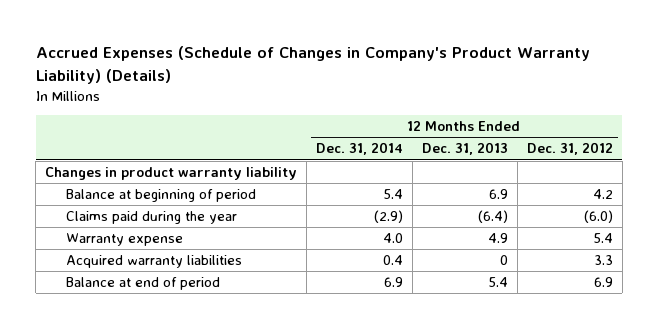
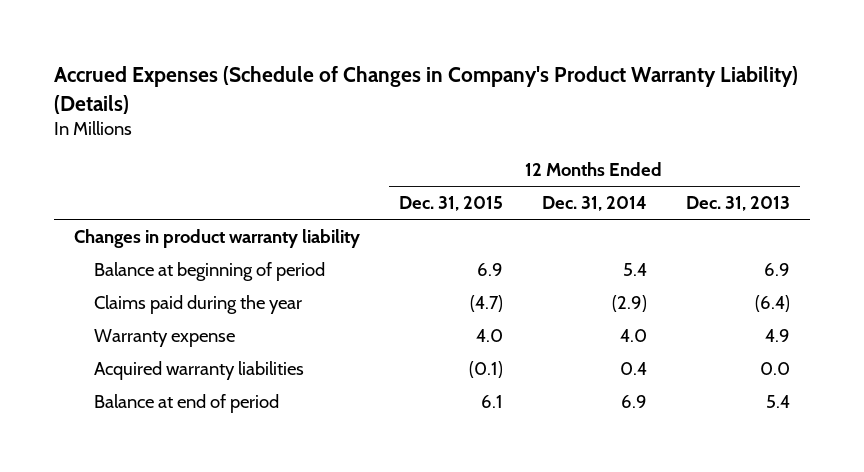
- | 12 Months Ended Dec. 31, 2014 | 12 Months Ended Dec. 31, 2013 | 12 Months Ended Dec. 31, 2012
+ | 12 Months Ended Dec. 31, 2015 | 12 Months Ended Dec. 31, 2014 | 12 Months Ended Dec. 31, 2013
- Acquired warranty liabilities | 0.4 | 0 | 3.3
+ Acquired warranty liabilities | (0.1) | 0.4 | 0.0

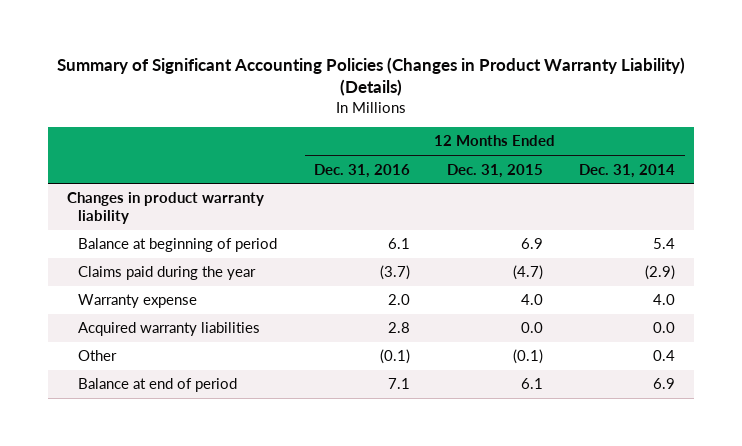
- Accrued Expenses (Schedule of Changes in Company's Product Warranty Liability) (Details)
+ Summary of Significant Accounting Policies (Changes in Product Warranty Liability) (Details)
- | 12 Months Ended Dec. 31, 2015 | 12 Months Ended Dec. 31, 2014 | 12 Months Ended Dec. 31, 2013
+ | 12 Months Ended Dec. 31, 2016 | 12 Months Ended Dec. 31, 2015 | 12 Months Ended Dec. 31, 2014
- Acquired warranty liabilities | (0.1) | 0.4 | 0.0
+ Acquired warranty liabilities | 2.8 | 0.0 | 0.0
+ Other | (0.1) | (0.1) | 0.4

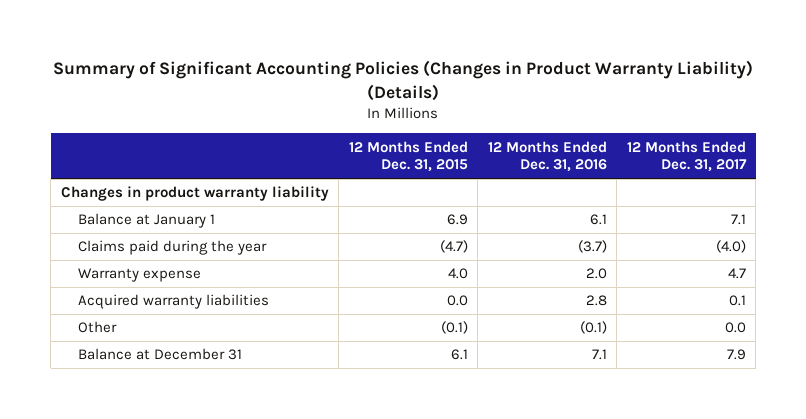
- | 12 Months Ended Dec. 31, 2016 | 12 Months Ended Dec. 31, 2015 | 12 Months Ended Dec. 31, 2014
+ | 12 Months Ended Dec. 31, 2015 | 12 Months Ended Dec. 31, 2016 | 12 Months Ended Dec. 31, 2017
- Balance at beginning of period | 6.1 | 6.9 | 5.4
+ Balance at January 1 | 6.9 | 6.1 | 7.1
- Balance at end of period | 7.1 | 6.1 | 6.9
+ Balance at December 31 | 6.1 | 7.1 | 7.9

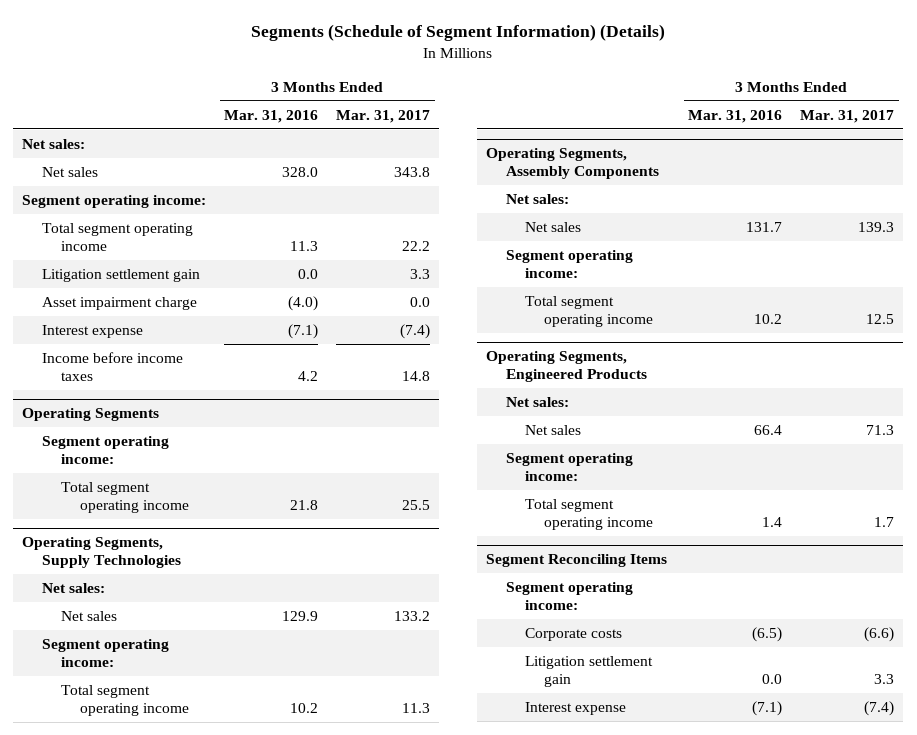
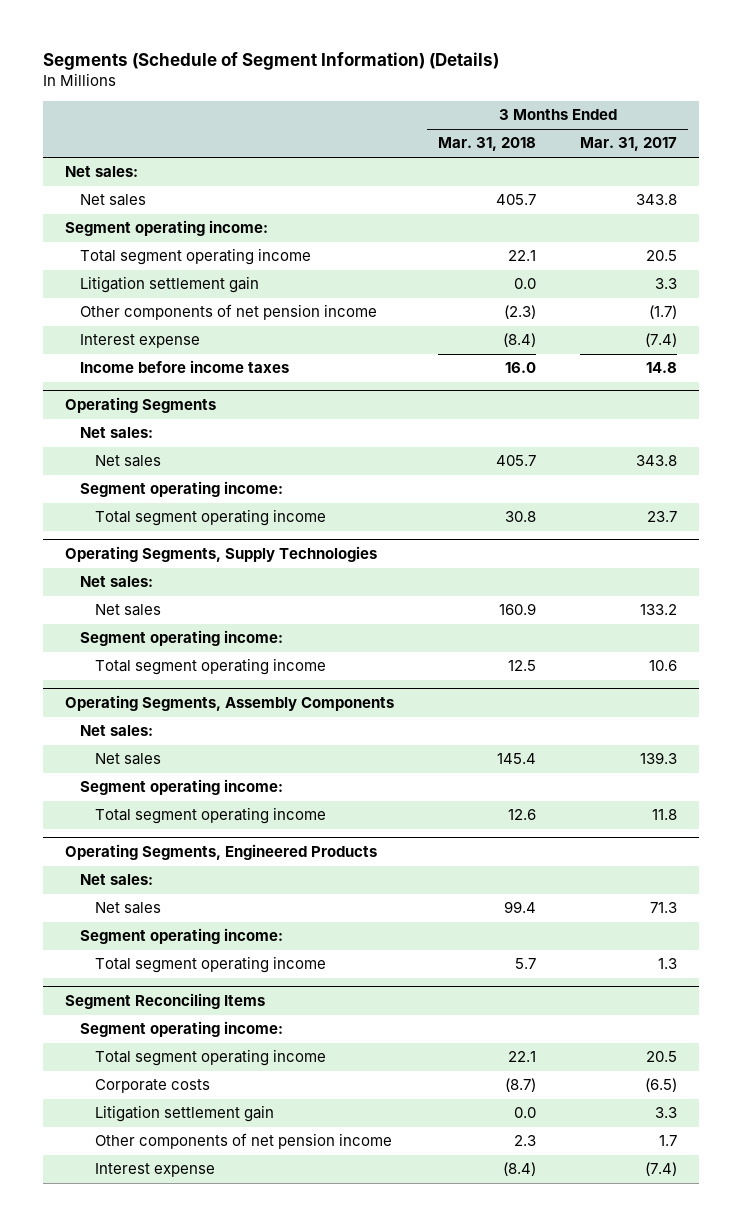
- | 3 Months Ended Mar. 31, 2016 | 3 Months Ended Mar. 31, 2017
+ | 3 Months Ended Mar. 31, 2018 | 3 Months Ended Mar. 31, 2017
- Total segment operating income | 11.3 | 22.2
+ Total segment operating income | 22.1 | 20.5
- Asset impairment charge | (4.0) | 0.0
+ Other components of net pension income | (2.3) | (1.7)
@ Operating Segments
+ Net sales:
+ Net sales | 405.7 | 343.8
- Total segment operating income | 21.8 | 25.5
+ Total segment operating income | 30.8 | 23.7
@ Operating Segments, Supply Technologies
- Total segment operating income | 10.2 | 11.3
+ Total segment operating income | 12.5 | 10.6
@ Operating Segments, Assembly Components
- Total segment operating income | 10.2 | 12.5
+ Total segment operating income | 12.6 | 11.8
@ Operating Segments, Engineered Products
- Total segment operating income | 1.4 | 1.7
+ Total segment operating income | 5.7 | 1.3
@ Segment Reconciling Items
- Corporate costs | (6.5) | (6.6)
+ Total segment operating income | 22.1 | 20.5
+ Corporate costs | (8.7) | (6.5)
+ Other components of net pension income | 2.3 | 1.7

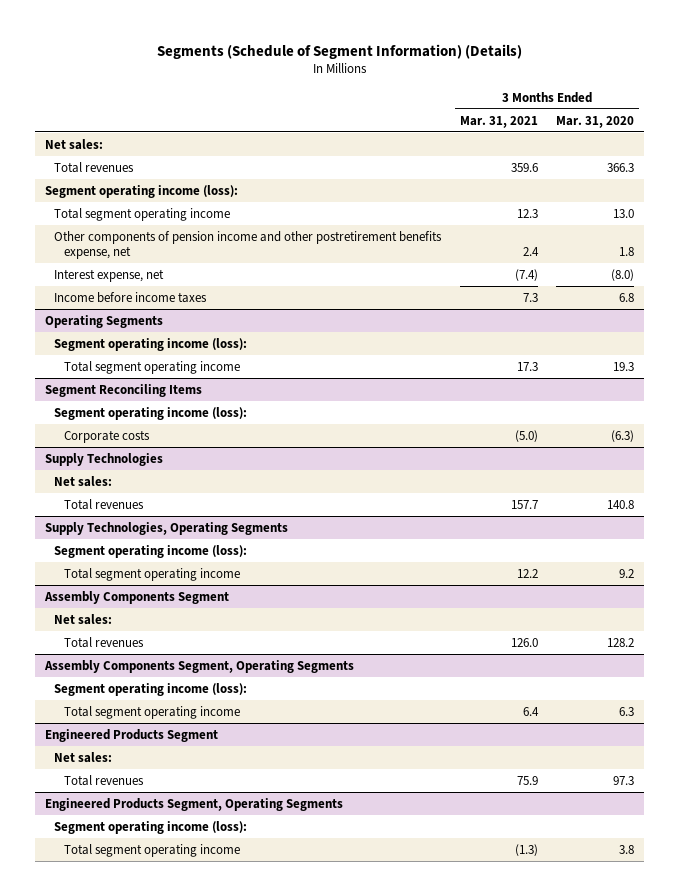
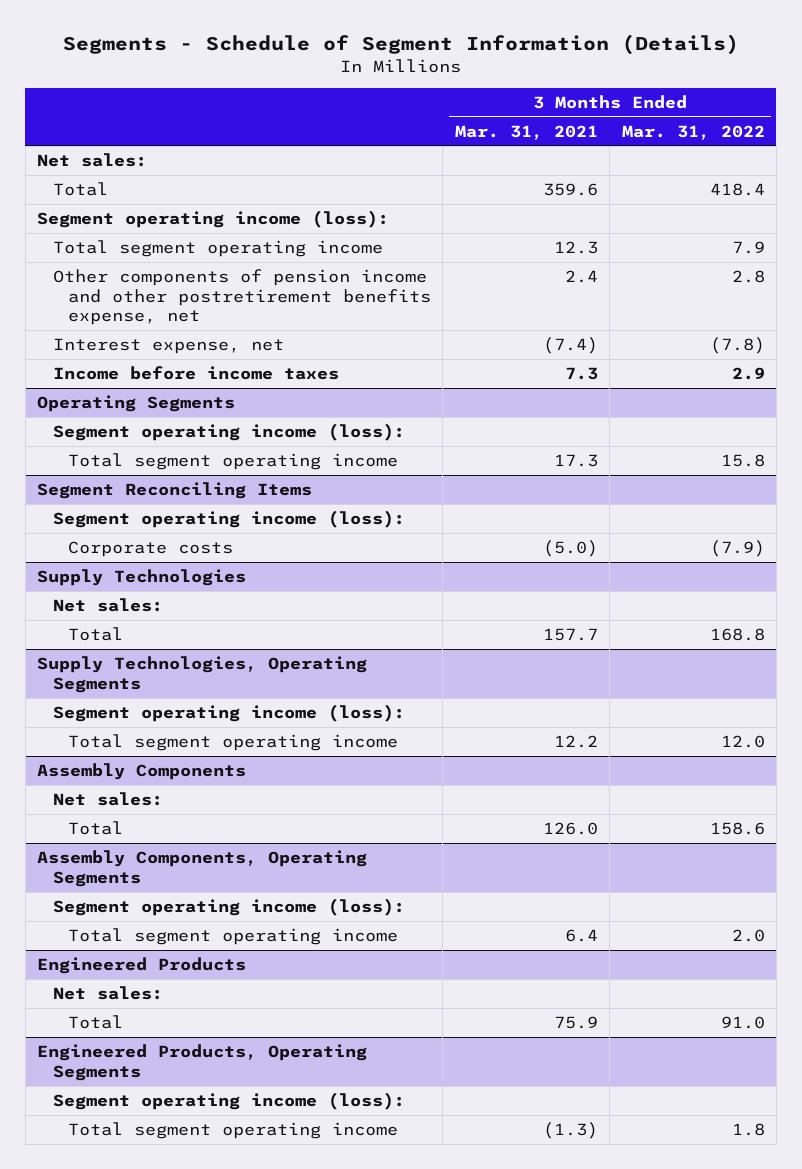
- Segments (Schedule of Segment Information) (Details)
+ Segments - Schedule of Segment Information (Details)
- | 3 Months Ended Mar. 31, 2021 | 3 Months Ended Mar. 31, 2020
+ | 3 Months Ended Mar. 31, 2021 | 3 Months Ended Mar. 31, 2022
- Total revenues | 359.6 | 366.3
+ Total | 359.6 | 418.4
@ Supply Technologies
- Total revenues | 157.7 | 140.8
+ Total | 157.7 | 168.8
- Assembly Components Segment
+ Assembly Components
- Total revenues | 126.0 | 128.2
- Assembly Components Segment, Operating Segments
+ Total | 126.0 | 158.6
+ Assembly Components, Operating Segments
- Engineered Products Segment
+ Engineered Products
- Total revenues | 75.9 | 97.3
- Engineered Products Segment, Operating Segments
+ Total | 75.9 | 91.0
+ Engineered Products, Operating Segments

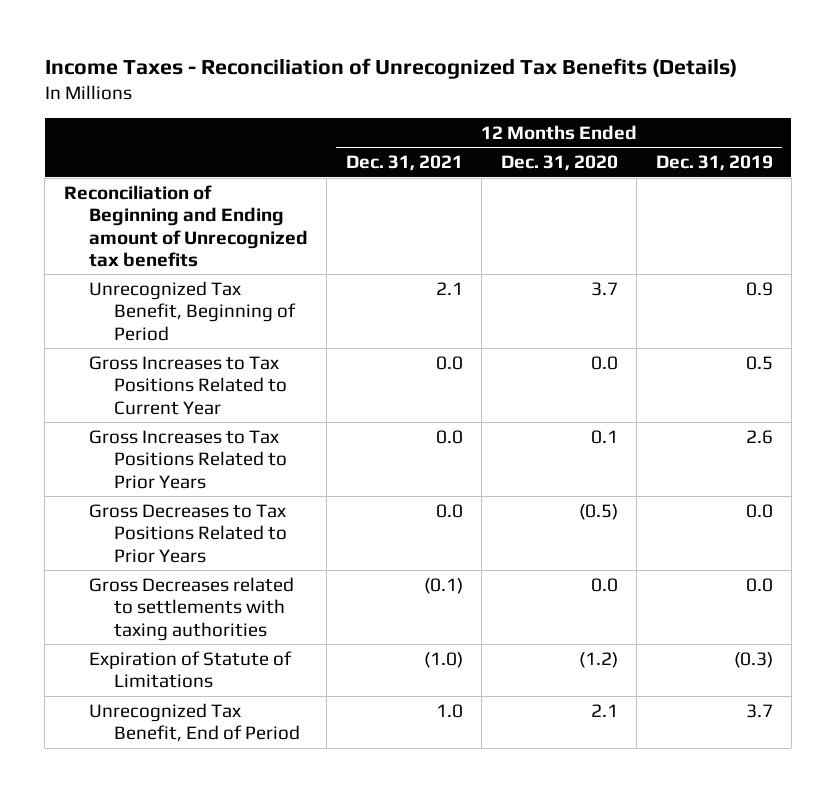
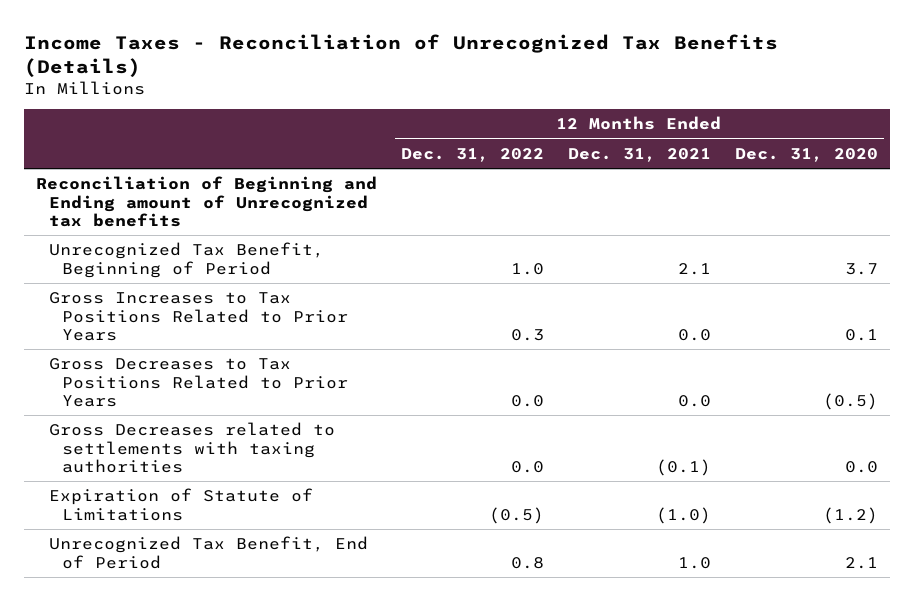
- | 12 Months Ended Dec. 31, 2021 | 12 Months Ended Dec. 31, 2020 | 12 Months Ended Dec. 31, 2019
+ | 12 Months Ended Dec. 31, 2022 | 12 Months Ended Dec. 31, 2021 | 12 Months Ended Dec. 31, 2020
- Gross Increases to Tax Positions Related to Current Year | 0.0 | 0.0 | 0.5

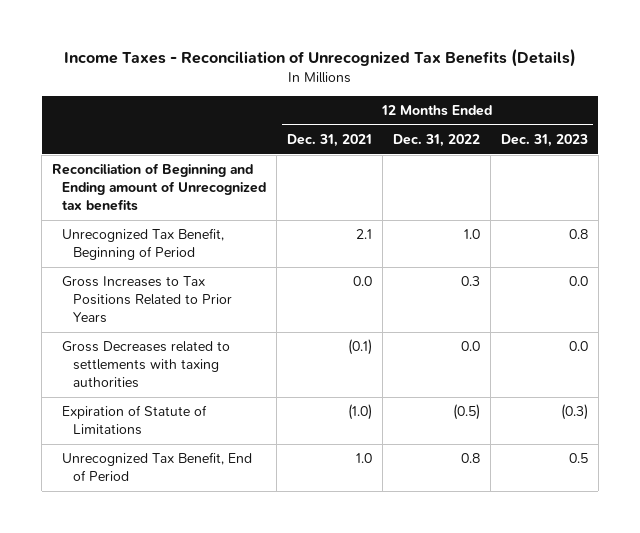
- | 12 Months Ended Dec. 31, 2022 | 12 Months Ended Dec. 31, 2021 | 12 Months Ended Dec. 31, 2020
+ | 12 Months Ended Dec. 31, 2021 | 12 Months Ended Dec. 31, 2022 | 12 Months Ended Dec. 31, 2023
- Gross Decreases to Tax Positions Related to Prior Years | 0.0 | 0.0 | (0.5)

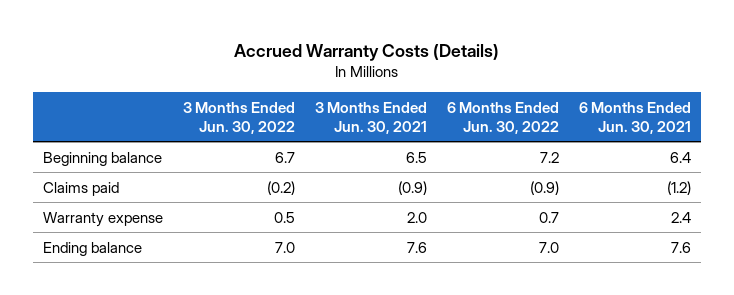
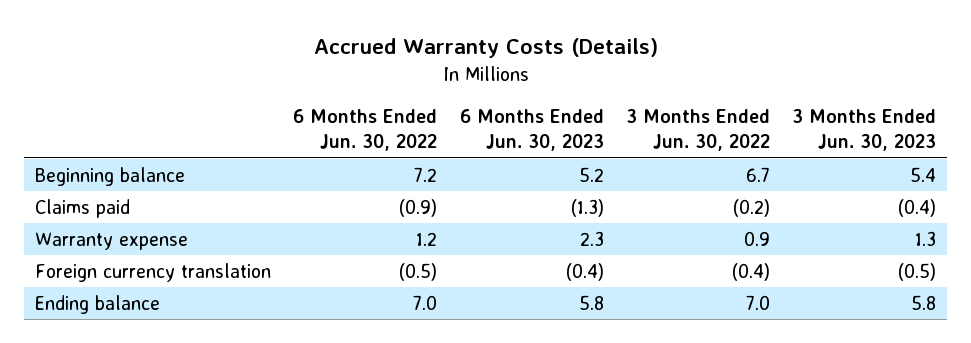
- | 3 Months Ended Jun. 30, 2022 | 3 Months Ended Jun. 30, 2021 | 6 Months Ended Jun. 30, 2022 | 6 Months Ended Jun. 30, 2021
+ | 6 Months Ended Jun. 30, 2022 | 6 Months Ended Jun. 30, 2023 | 3 Months Ended Jun. 30, 2022 | 3 Months Ended Jun. 30, 2023
- Warranty expense | 0.5 | 2.0 | 0.7 | 2.4
+ Warranty expense | 1.2 | 2.3 | 0.9 | 1.3
+ Foreign currency translation | (0.5) | (0.4) | (0.4) | (0.5)

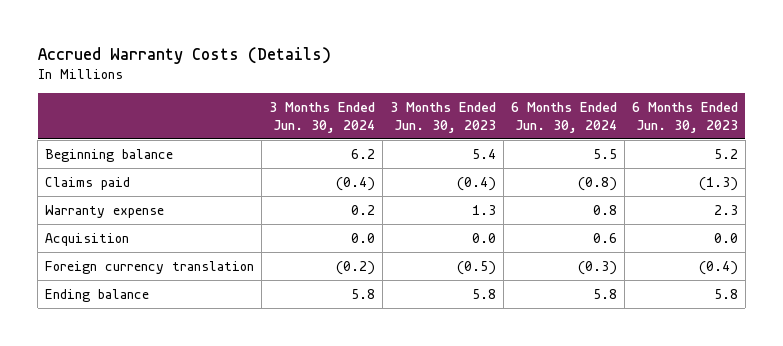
- | 6 Months Ended Jun. 30, 2022 | 6 Months Ended Jun. 30, 2023 | 3 Months Ended Jun. 30, 2022 | 3 Months Ended Jun. 30, 2023
+ | 3 Months Ended Jun. 30, 2024 | 3 Months Ended Jun. 30, 2023 | 6 Months Ended Jun. 30, 2024 | 6 Months Ended Jun. 30, 2023
+ Acquisition | 0.0 | 0.0 | 0.6 | 0.0

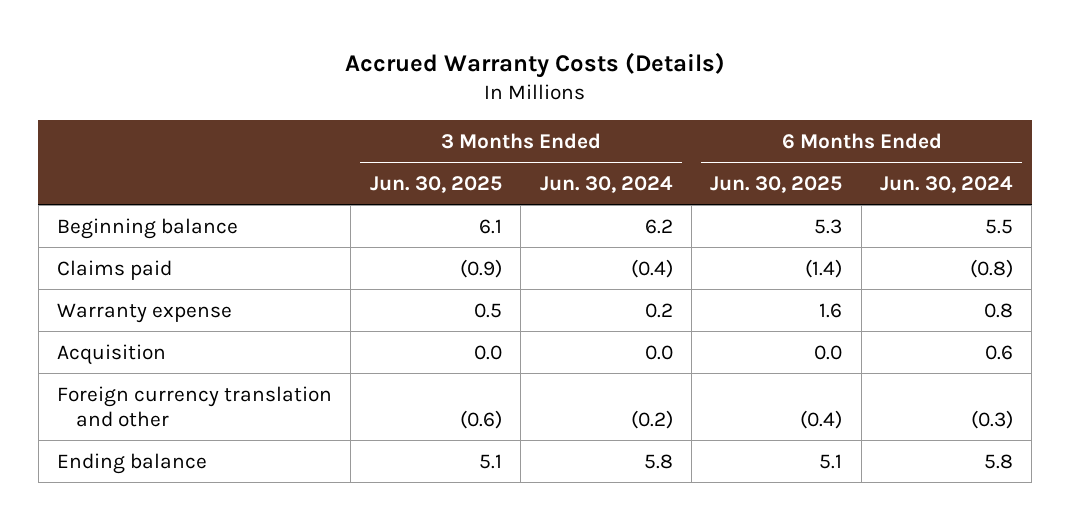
- | 3 Months Ended Jun. 30, 2024 | 3 Months Ended Jun. 30, 2023 | 6 Months Ended Jun. 30, 2024 | 6 Months Ended Jun. 30, 2023
+ | 3 Months Ended Jun. 30, 2025 | 3 Months Ended Jun. 30, 2024 | 6 Months Ended Jun. 30, 2025 | 6 Months Ended Jun. 30, 2024
- Foreign currency translation | (0.2) | (0.5) | (0.3) | (0.4)
+ Foreign currency translation and other | (0.6) | (0.2) | (0.4) | (0.3)

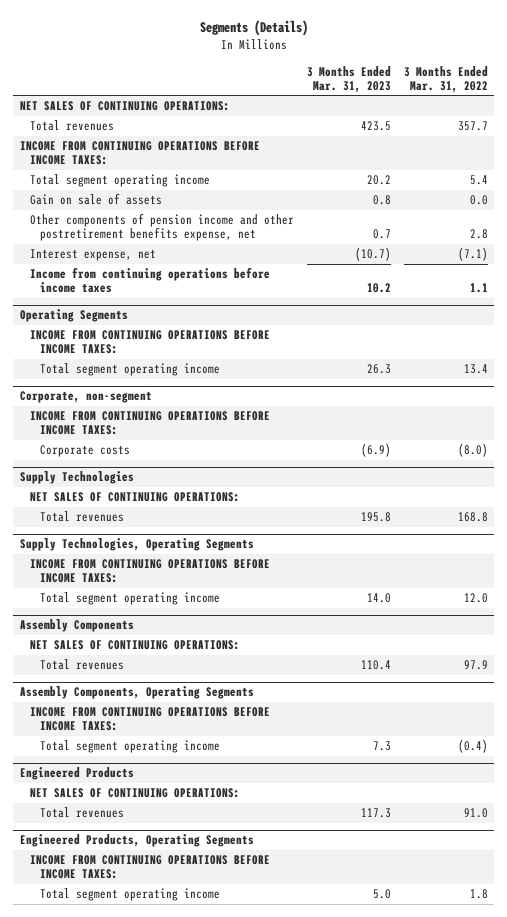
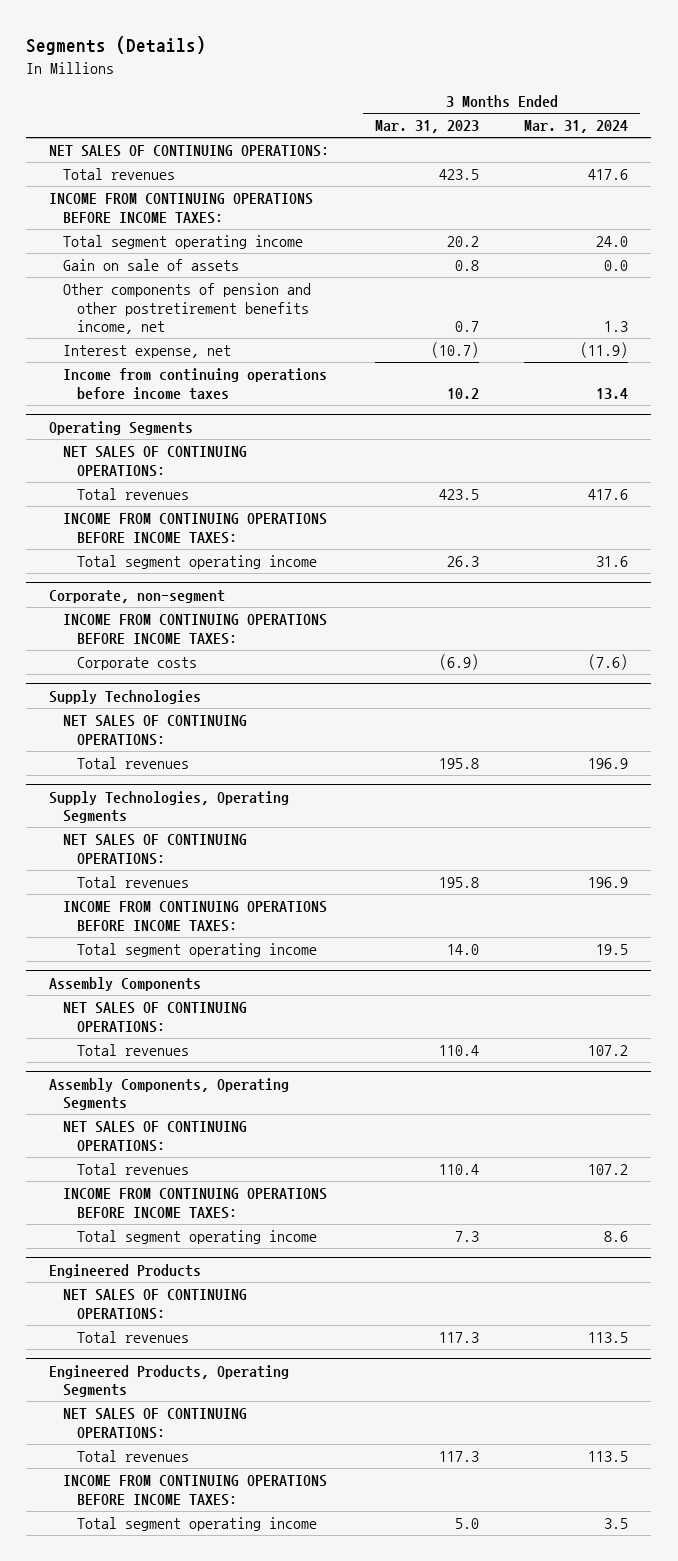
- | 3 Months Ended Mar. 31, 2023 | 3 Months Ended Mar. 31, 2022
+ | 3 Months Ended Mar. 31, 2023 | 3 Months Ended Mar. 31, 2024
- Other components of pension income and other postretirement benefits expense, net | 0.7 | 2.8
+ Other components of pension and other postretirement benefits income, net | 0.7 | 1.3
@ Operating Segments
+ NET SALES OF CONTINUING OPERATIONS:
+ Total revenues | 423.5 | 417.6
@ Supply Technologies, Operating Segments
+ NET SALES OF CONTINUING OPERATIONS:
+ Total revenues | 195.8 | 196.9
@ Assembly Components, Operating Segments
+ NET SALES OF CONTINUING OPERATIONS:
+ Total revenues | 110.4 | 107.2
@ Engineered Products, Operating Segments
+ NET SALES OF CONTINUING OPERATIONS:
+ Total revenues | 117.3 | 113.5

